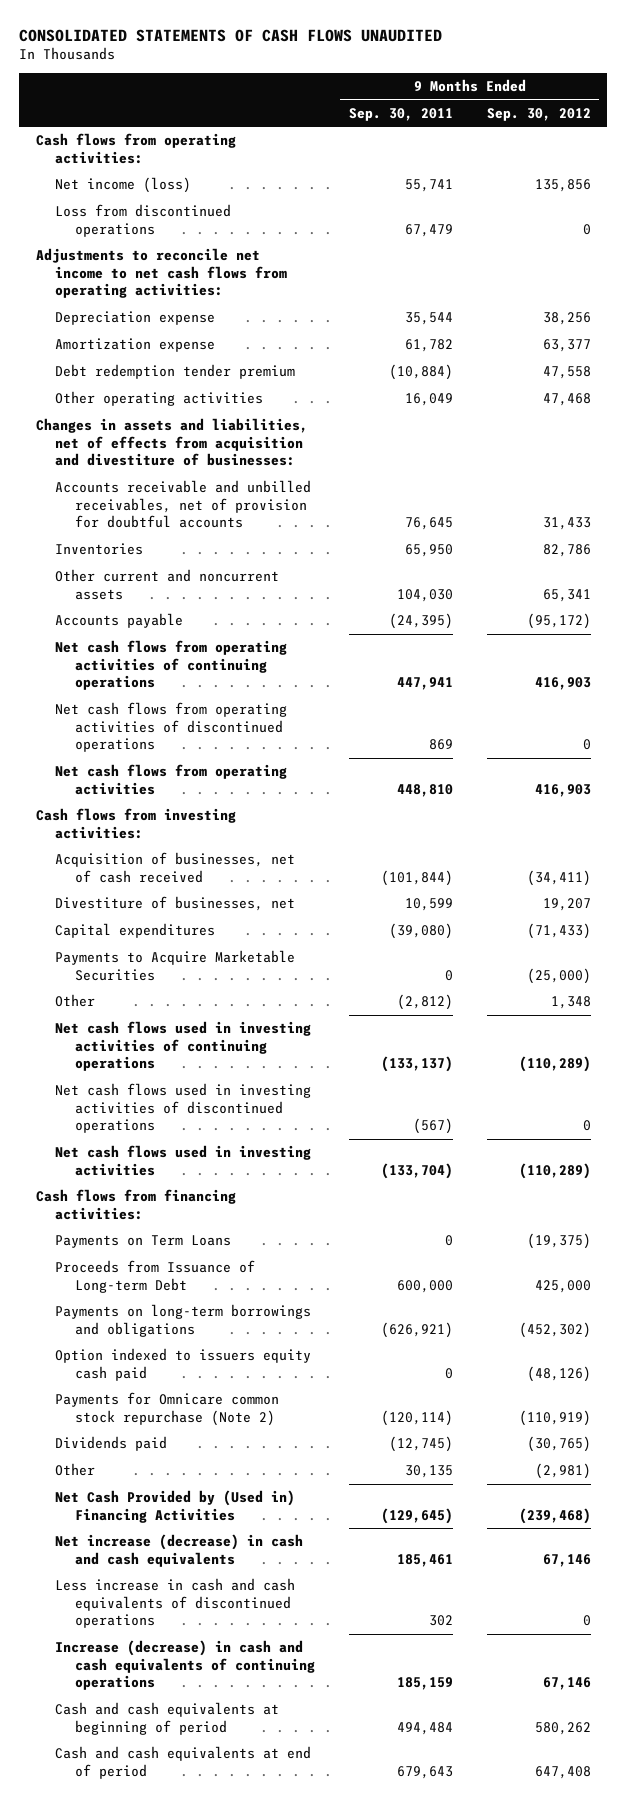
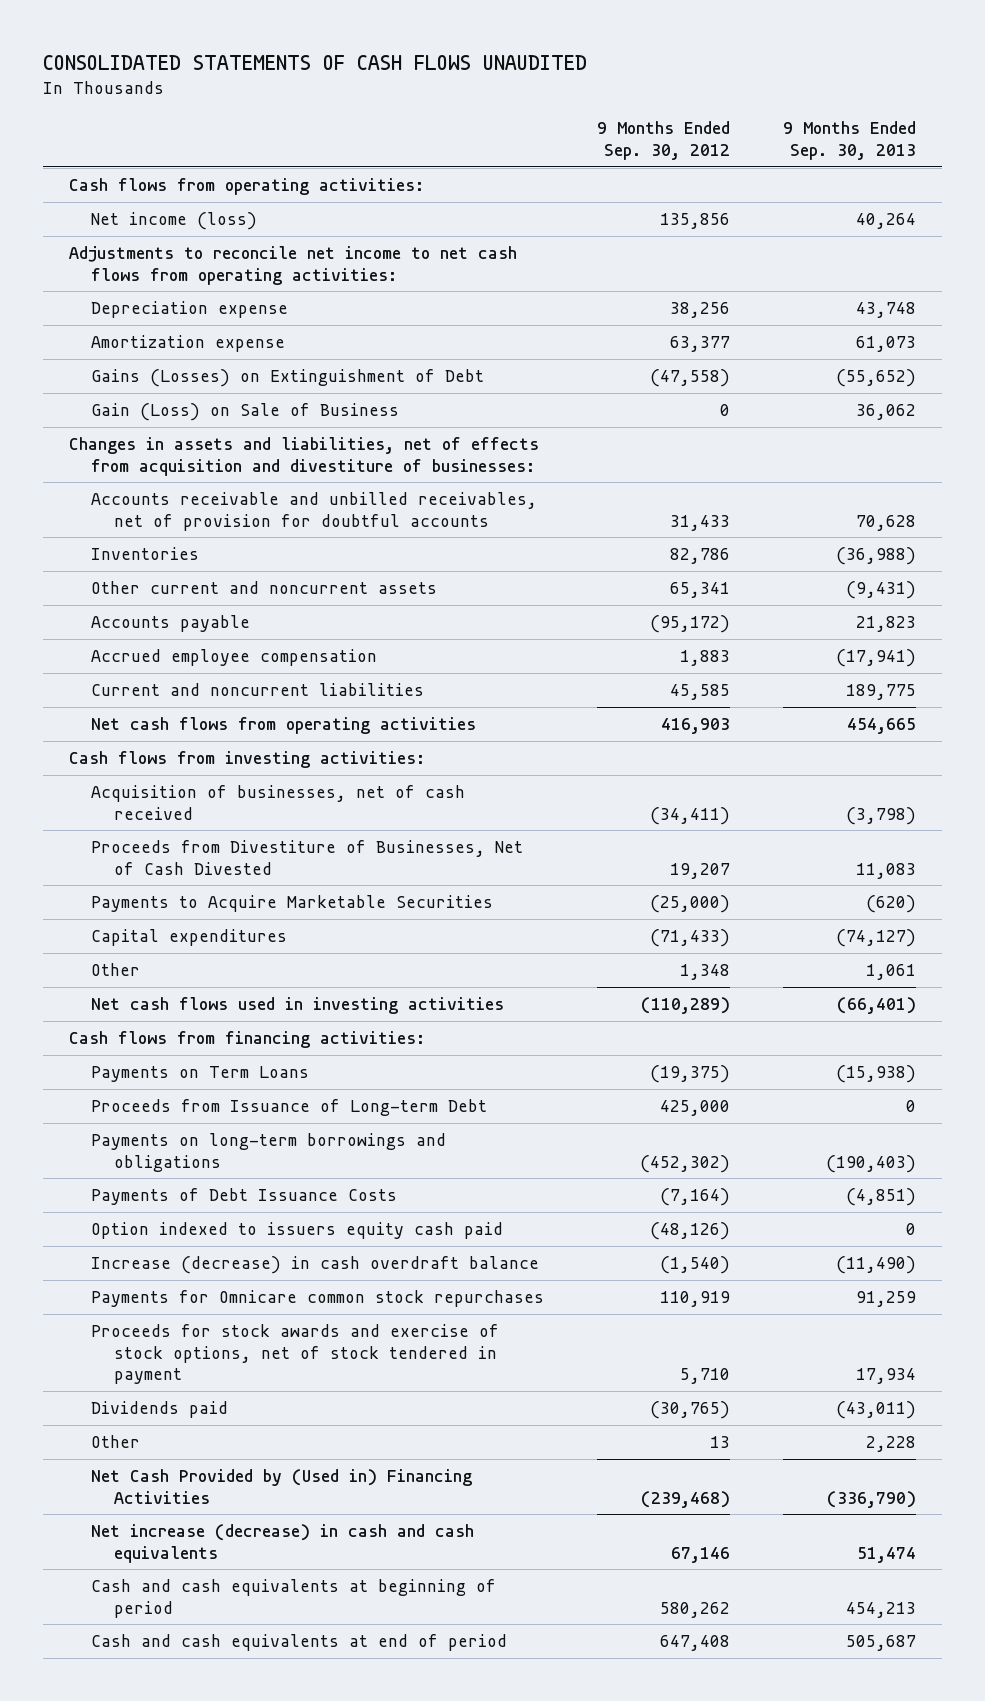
- | 9 Months Ended Sep. 30, 2011 | 9 Months Ended Sep. 30, 2012
+ | 9 Months Ended Sep. 30, 2012 | 9 Months Ended Sep. 30, 2013
- Loss from discontinued operations | 67,479 | 0
- Debt redemption tender premium | (10,884) | 47,558
- Other operating activities | 16,049 | 47,468
+ Gains (Losses) on Extinguishment of Debt | (47,558) | (55,652)
+ Gain (Loss) on Sale of Business | 0 | 36,062
- Net cash flows from operating activities of continuing operations | 447,941 | 416,903
- Net cash flows from operating activities of discontinued operations | 869 | 0
+ Accrued employee compensation | 1,883 | (17,941)
+ Current and noncurrent liabilities | 45,585 | 189,775
- Divestiture of businesses, net | 10,599 | 19,207
+ Proceeds from Divestiture of Businesses, Net of Cash Divested | 19,207 | 11,083
moved down: Capital expenditures | (71,433) | (74,127)
- Net cash flows used in investing activities of continuing operations | (133,137) | (110,289)
- Net cash flows used in investing activities of discontinued operations | (567) | 0
+ Payments of Debt Issuance Costs | (7,164) | (4,851)
- Payments for Omnicare common stock repurchase (Note 2) | (120,114) | (110,919)
+ Increase (decrease) in cash overdraft balance | (1,540) | (11,490)
+ Payments for Omnicare common stock repurchases | 110,919 | 91,259
+ Proceeds for stock awards and exercise of stock options, net of stock tendered in payment | 5,710 | 17,934
- Other | 30,135 | (2,981)
+ Other | 13 | 2,228
- Less increase in cash and cash equivalents of discontinued operations | 302 | 0
- Increase (decrease) in cash and cash equivalents of continuing operations | 185,159 | 67,146

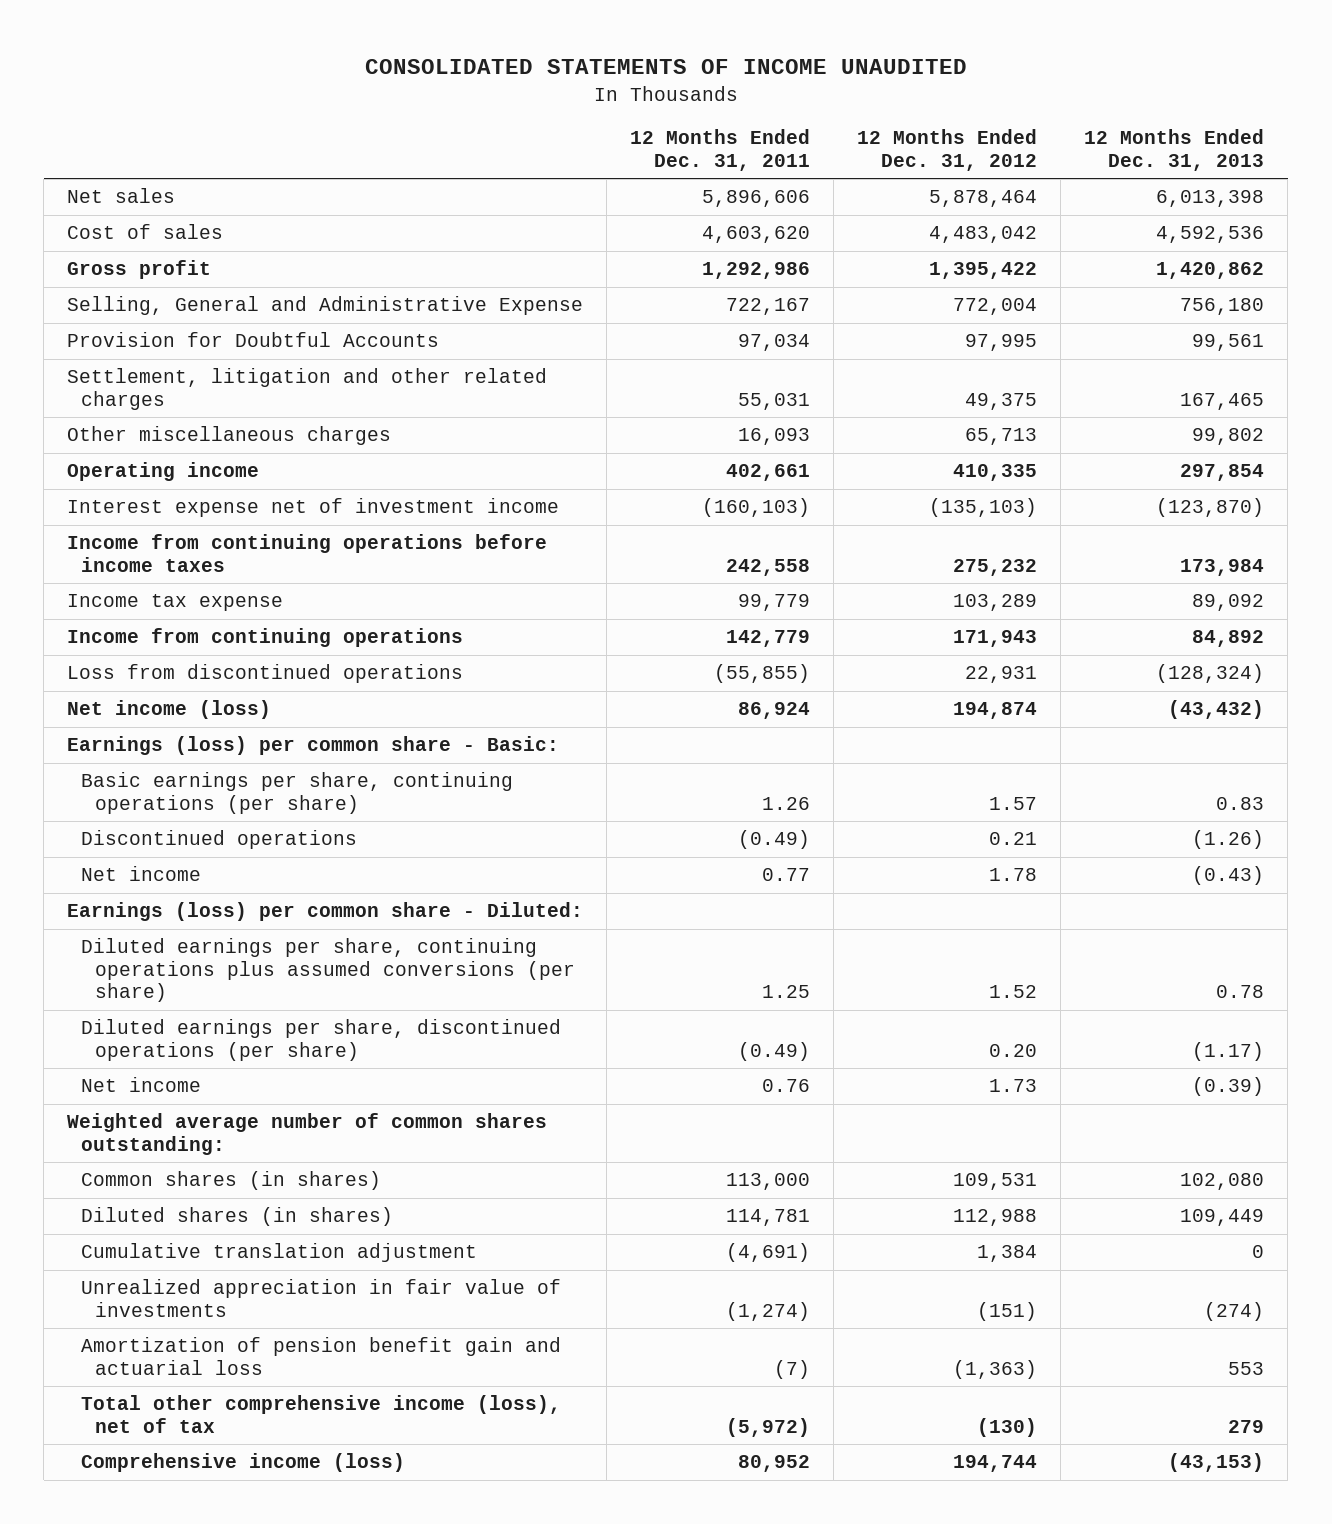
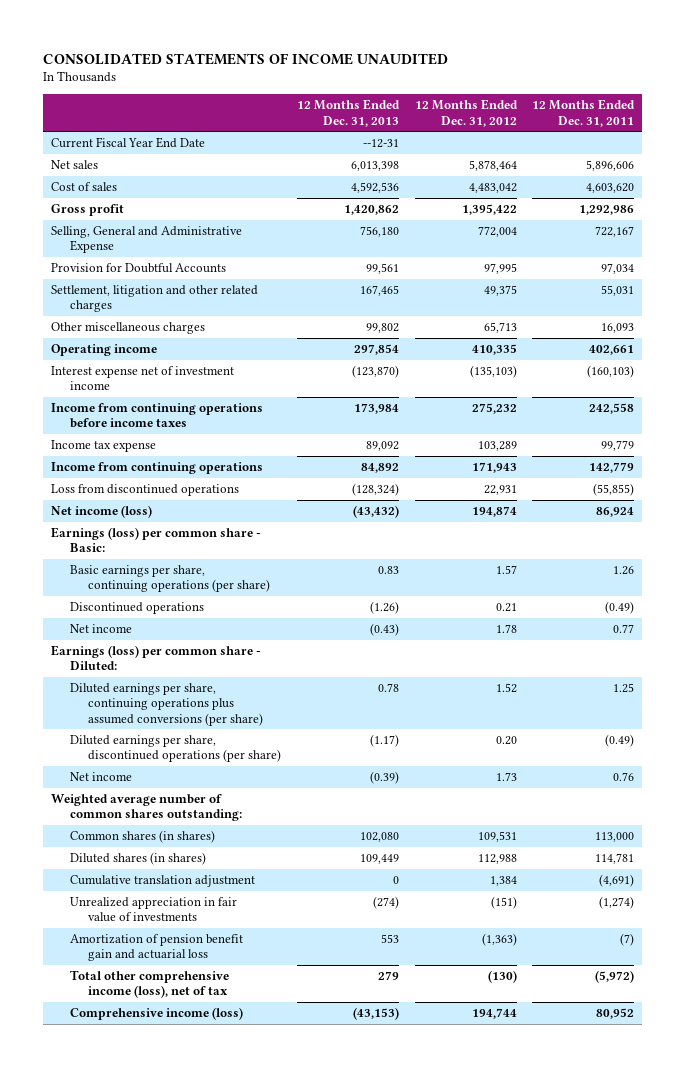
- | 12 Months Ended Dec. 31, 2011 | 12 Months Ended Dec. 31, 2012 | 12 Months Ended Dec. 31, 2013
+ | 12 Months Ended Dec. 31, 2013 | 12 Months Ended Dec. 31, 2012 | 12 Months Ended Dec. 31, 2011
+ Current Fiscal Year End Date | --12-31 | |

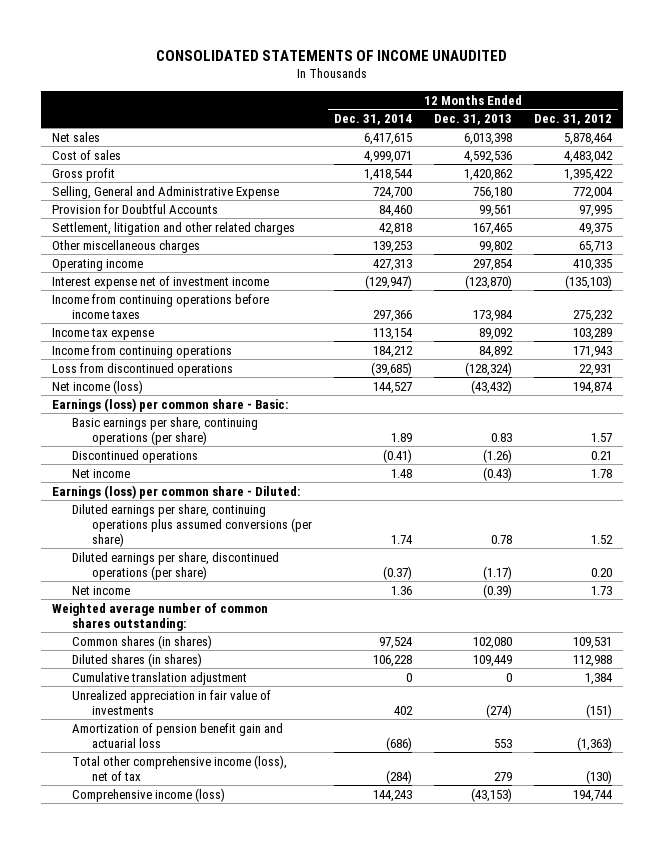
- | 12 Months Ended Dec. 31, 2013 | 12 Months Ended Dec. 31, 2012 | 12 Months Ended Dec. 31, 2011
+ | 12 Months Ended Dec. 31, 2014 | 12 Months Ended Dec. 31, 2013 | 12 Months Ended Dec. 31, 2012
- Current Fiscal Year End Date | --12-31 | |

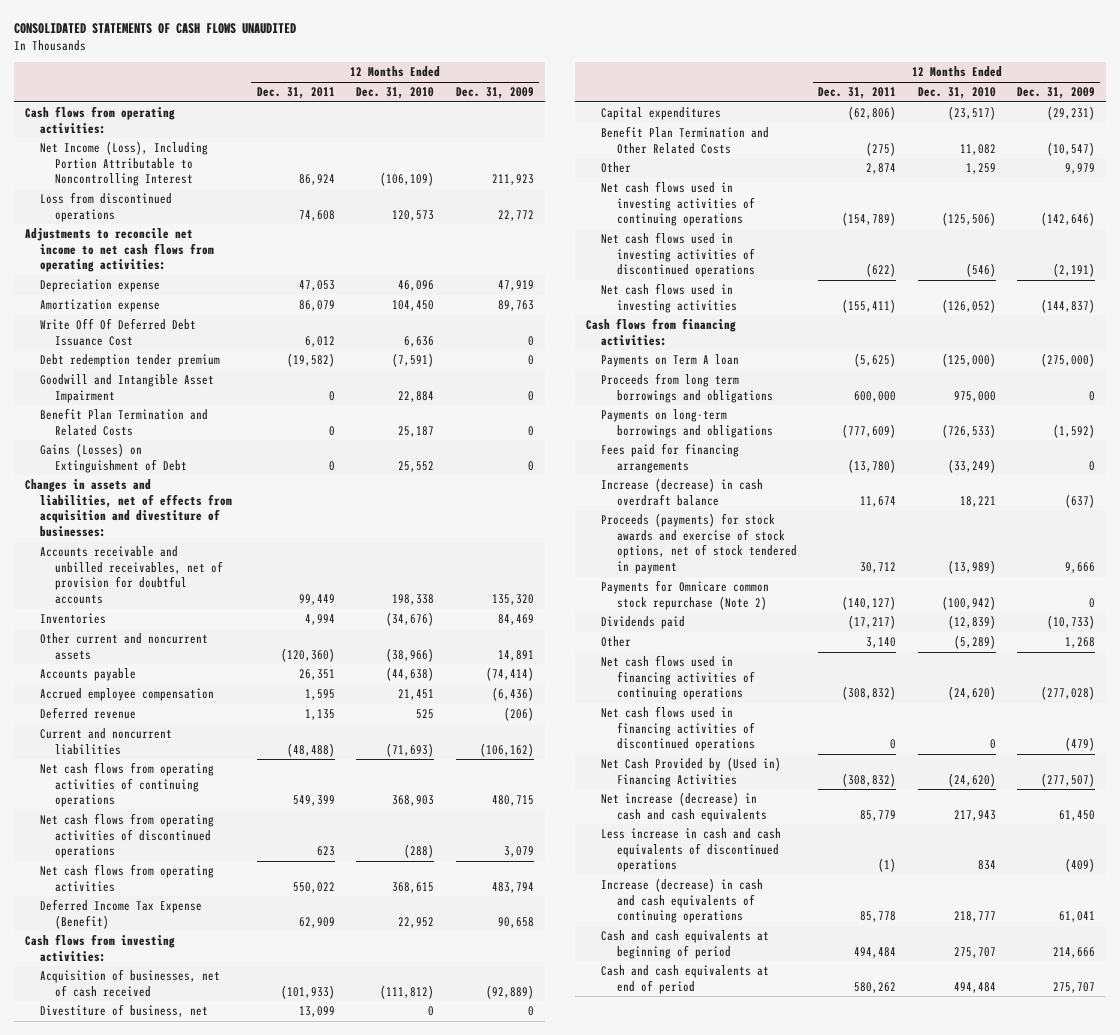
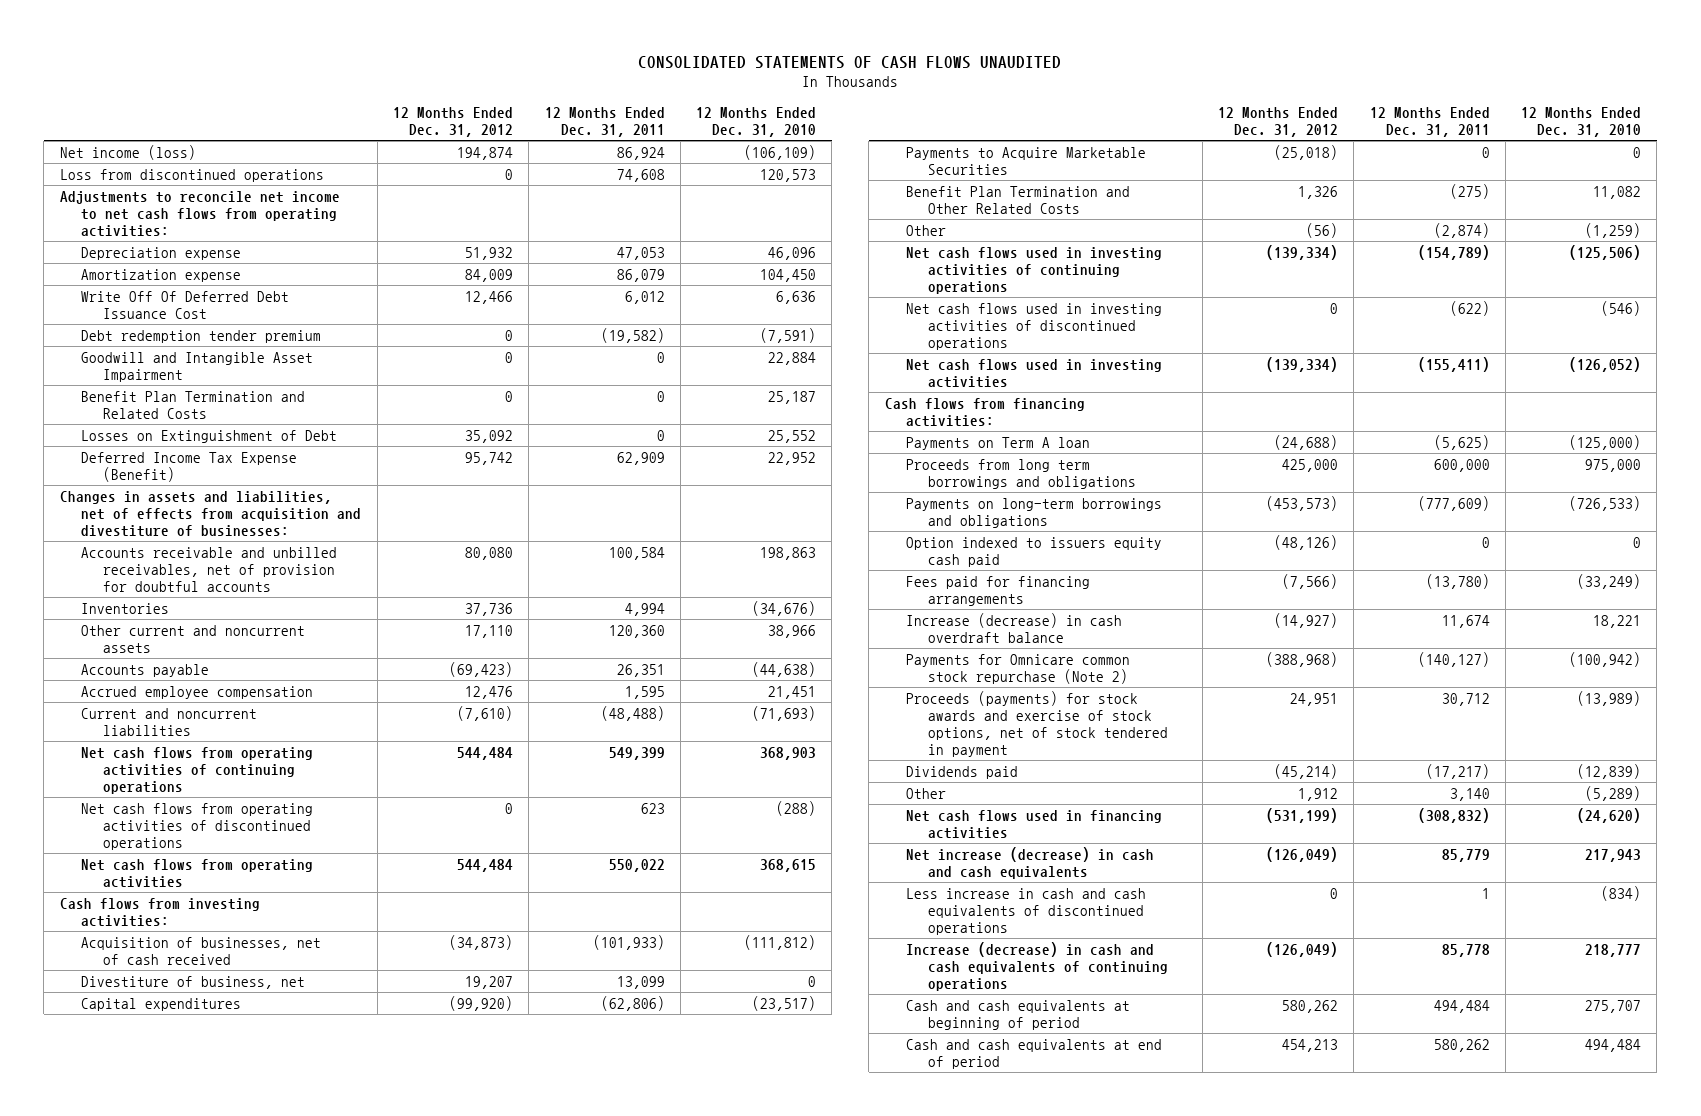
- | 12 Months Ended Dec. 31, 2011 | 12 Months Ended Dec. 31, 2010 | 12 Months Ended Dec. 31, 2009
+ | 12 Months Ended Dec. 31, 2012 | 12 Months Ended Dec. 31, 2011 | 12 Months Ended Dec. 31, 2010
- Cash flows from operating activities:
- Net Income (Loss), Including Portion Attributable to Noncontrolling Interest | 86,924 | (106,109) | 211,923
+ Net income (loss) | 194,874 | 86,924 | (106,109)
- Gains (Losses) on Extinguishment of Debt | 0 | 25,552 | 0
+ Losses on Extinguishment of Debt | 35,092 | 0 | 25,552
moved up: Deferred Income Tax Expense (Benefit) | 95,742 | 62,909 | 22,952
- Accounts receivable and unbilled receivables, net of provision for doubtful accounts | 99,449 | 198,338 | 135,320
+ Accounts receivable and unbilled receivables, net of provision for doubtful accounts | 80,080 | 100,584 | 198,863
- Other current and noncurrent assets | (120,360) | (38,966) | 14,891
+ Other current and noncurrent assets | 17,110 | 120,360 | 38,966
- Deferred revenue | 1,135 | 525 | (206)
+ Payments to Acquire Marketable Securities | (25,018) | 0 | 0
- Other | 2,874 | 1,259 | 9,979
+ Other | (56) | (2,874) | (1,259)
+ Option indexed to issuers equity cash paid | (48,126) | 0 | 0
moved down: Proceeds (payments) for stock awards and exercise of stock options, net of stock tendered in payment | 24,951 | 30,712 | (13,989)
- Net cash flows used in financing activities of continuing operations | (308,832) | (24,620) | (277,028)
- Net cash flows used in financing activities of discontinued operations | 0 | 0 | (479)
- Net Cash Provided by (Used in) Financing Activities | (308,832) | (24,620) | (277,507)
+ Net cash flows used in financing activities | (531,199) | (308,832) | (24,620)
- Less increase in cash and cash equivalents of discontinued operations | (1) | 834 | (409)
+ Less increase in cash and cash equivalents of discontinued operations | 0 | 1 | (834)

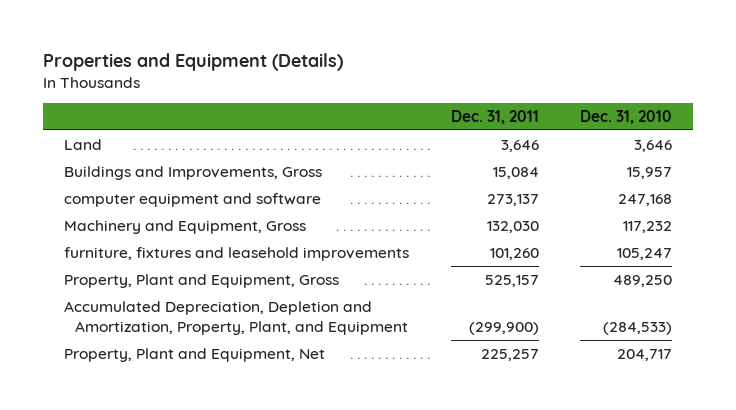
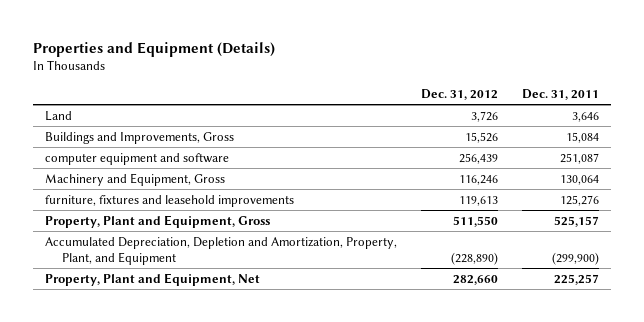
- | Dec. 31, 2011 | Dec. 31, 2010
+ | Dec. 31, 2012 | Dec. 31, 2011
- computer equipment and software | 273,137 | 247,168
- Machinery and Equipment, Gross | 132,030 | 117,232
- furniture, fixtures and leasehold improvements | 101,260 | 105,247
+ computer equipment and software | 256,439 | 251,087
+ Machinery and Equipment, Gross | 116,246 | 130,064
+ furniture, fixtures and leasehold improvements | 119,613 | 125,276

